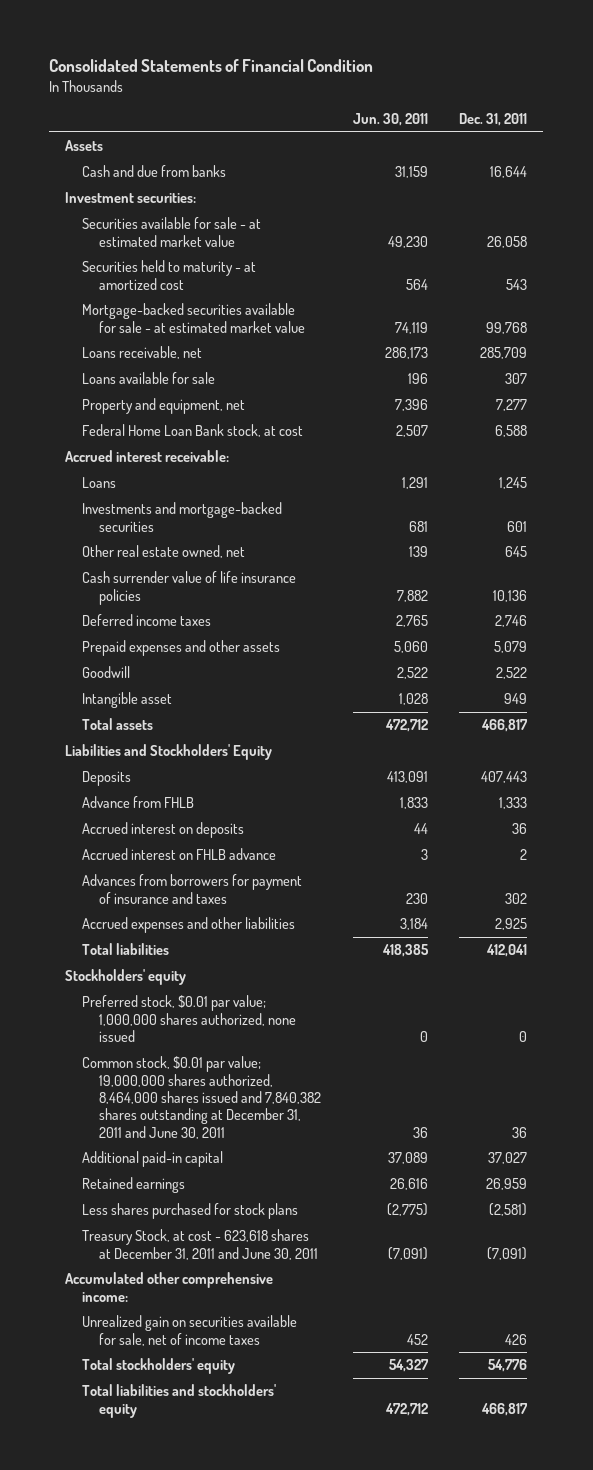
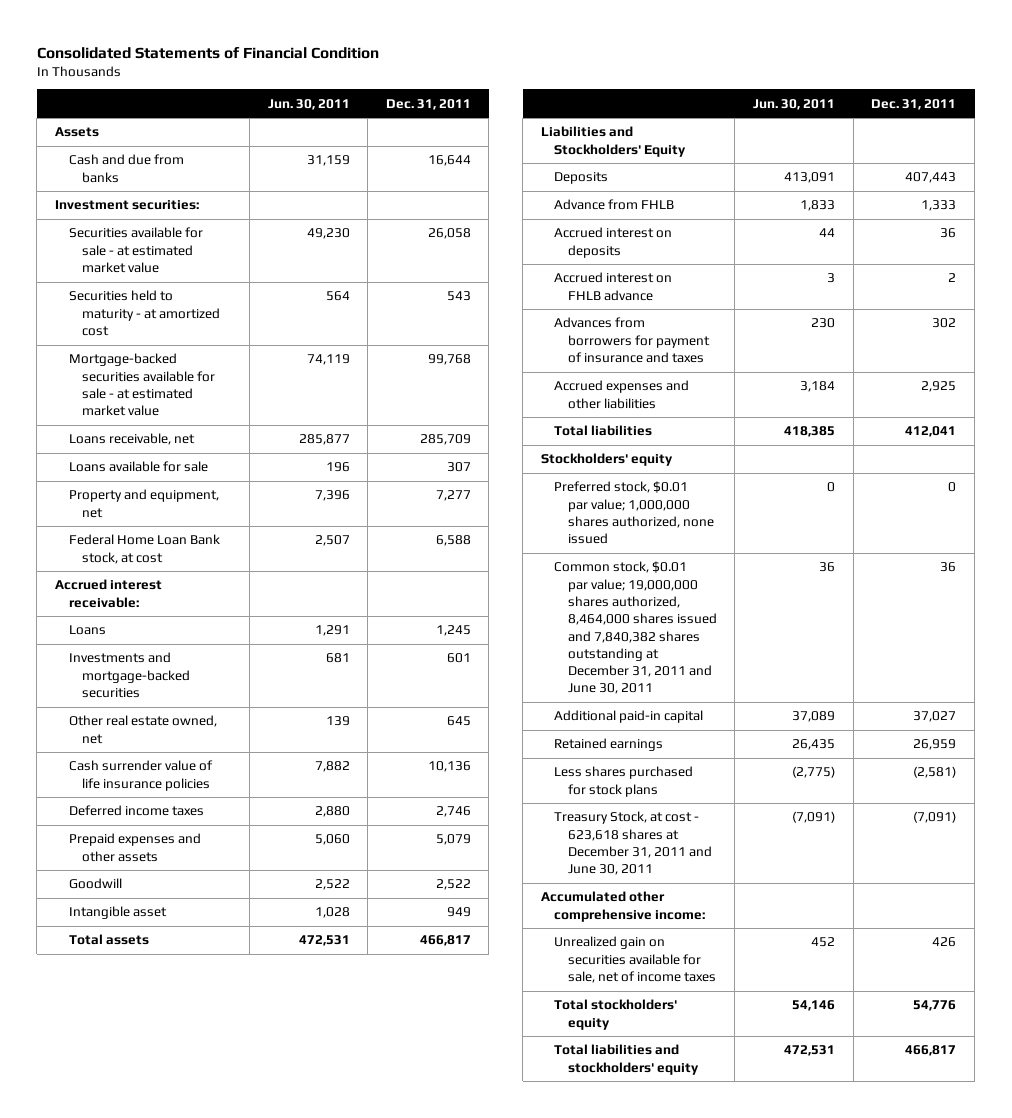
- Loans receivable, net | 286,173 | 285,709
+ Loans receivable, net | 285,877 | 285,709
- Deferred income taxes | 2,765 | 2,746
+ Deferred income taxes | 2,880 | 2,746
- Total assets | 472,712 | 466,817
+ Total assets | 472,531 | 466,817
- Retained earnings | 26,616 | 26,959
+ Retained earnings | 26,435 | 26,959
- Total stockholders' equity | 54,327 | 54,776
- Total liabilities and stockholders' equity | 472,712 | 466,817
+ Total stockholders' equity | 54,146 | 54,776
+ Total liabilities and stockholders' equity | 472,531 | 466,817

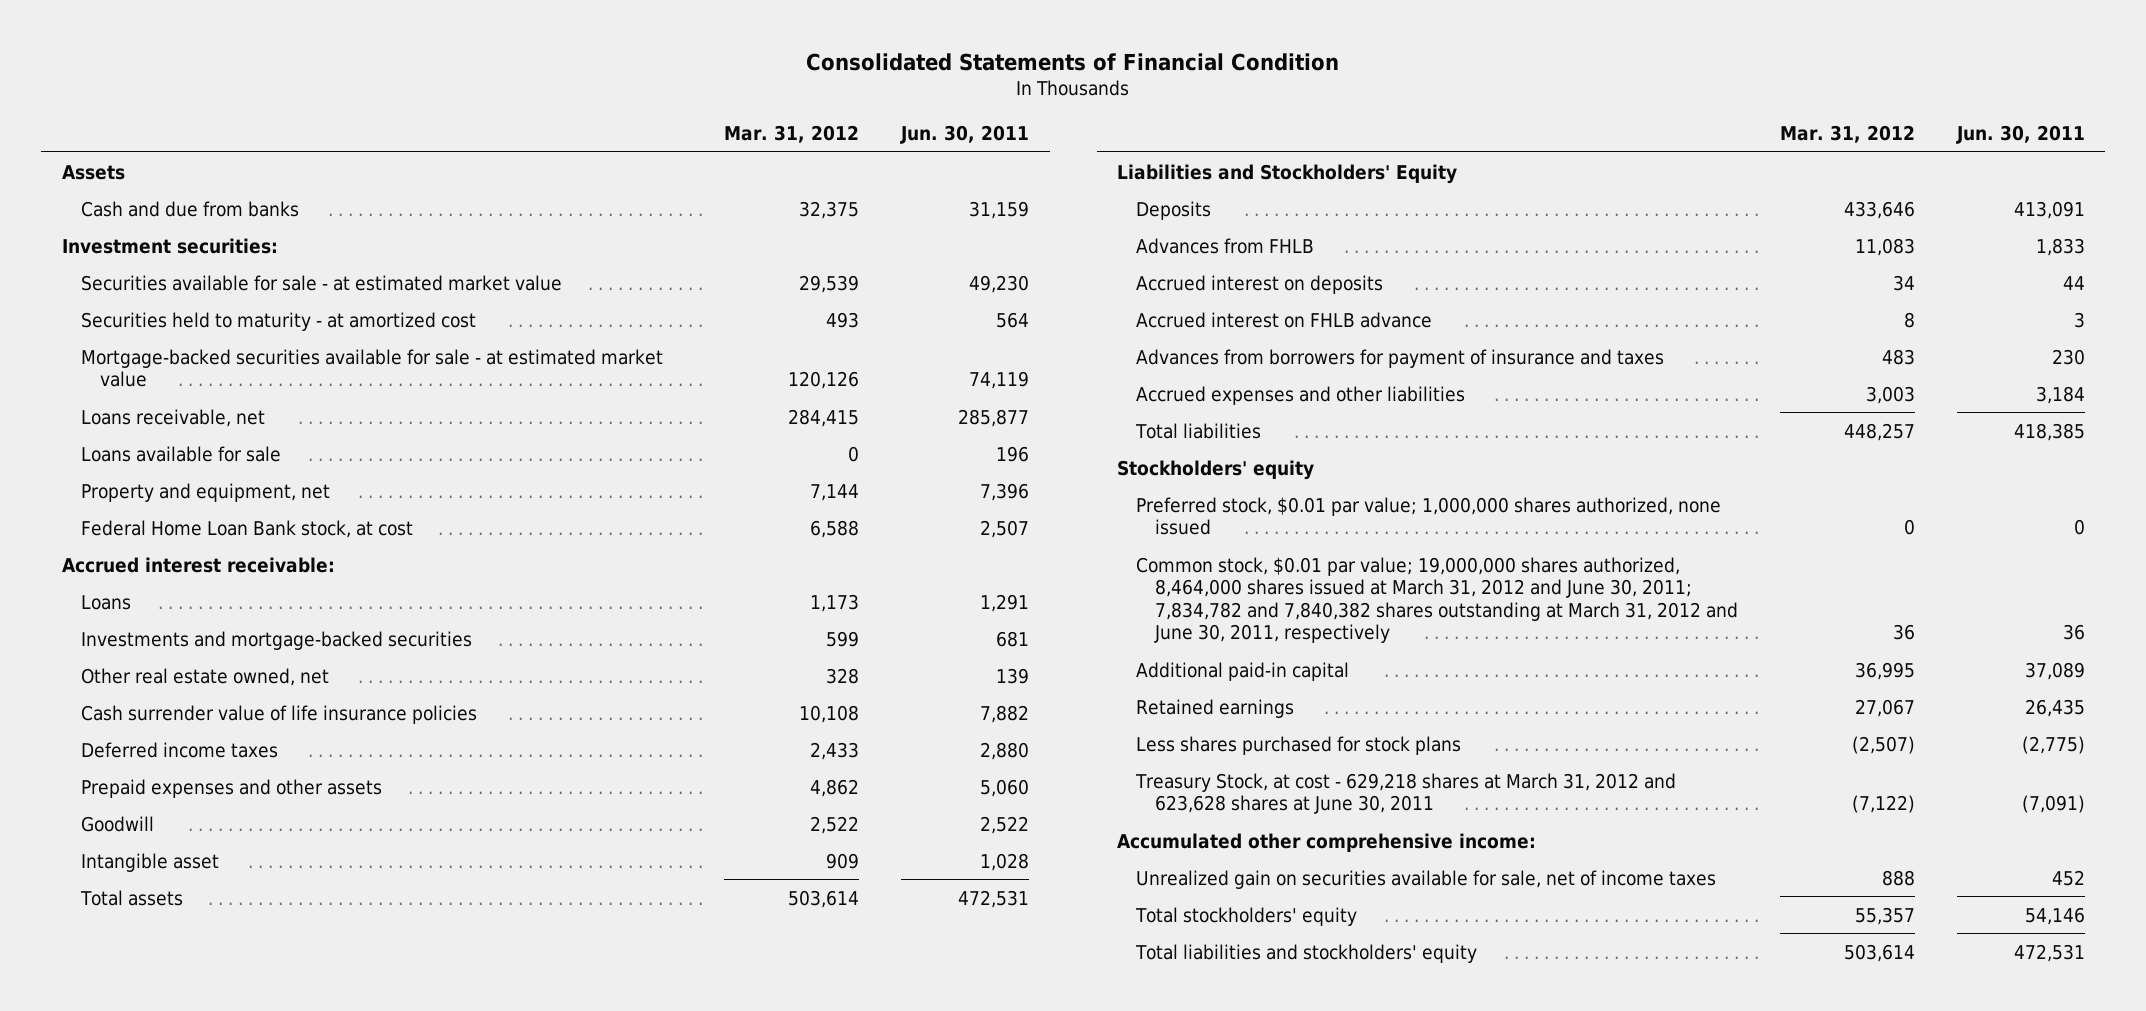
- | Jun. 30, 2011 | Dec. 31, 2011
+ | Mar. 31, 2012 | Jun. 30, 2011
- Advance from FHLB | 1,833 | 1,333
+ Advances from FHLB | 11,083 | 1,833
- Common stock, $0.01 par value; 19,000,000 shares authorized, 8,464,000 shares issued and 7,840,382 shares outstanding at December 31, 2011 and June 30, 2011 | 36 | 36
+ Common stock, $0.01 par value; 19,000,000 shares authorized, 8,464,000 shares issued at March 31, 2012 and June 30, 2011; 7,834,782 and 7,840,382 shares outstanding at March 31, 2012 and June 30, 2011, respectively | 36 | 36
- Treasury Stock, at cost - 623,618 shares at December 31, 2011 and June 30, 2011 | (7,091) | (7,091)
+ Treasury Stock, at cost - 629,218 shares at March 31, 2012 and 623,628 shares at June 30, 2011 | (7,122) | (7,091)

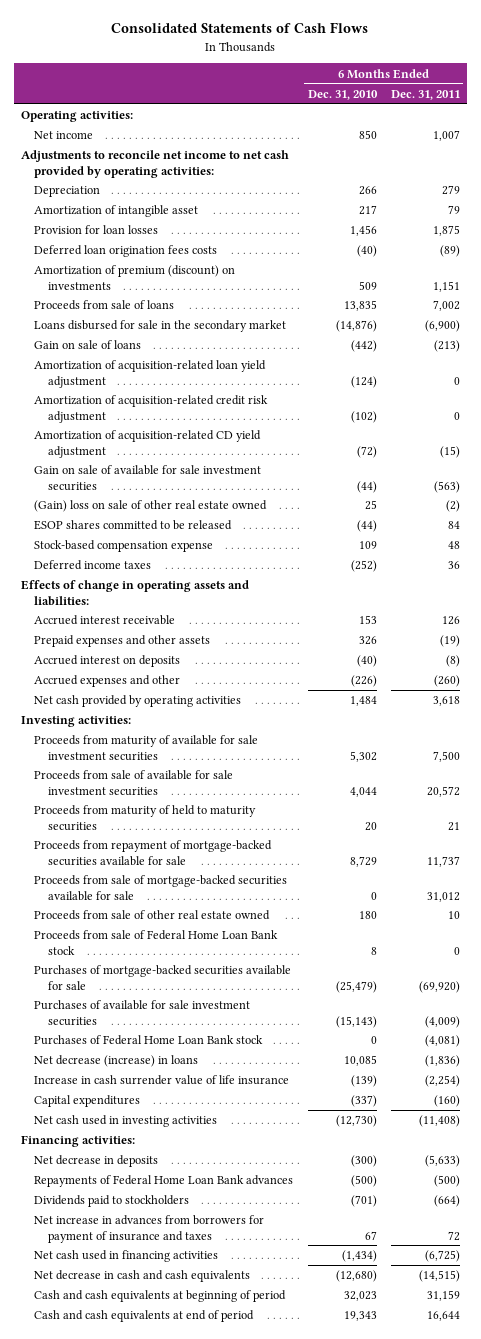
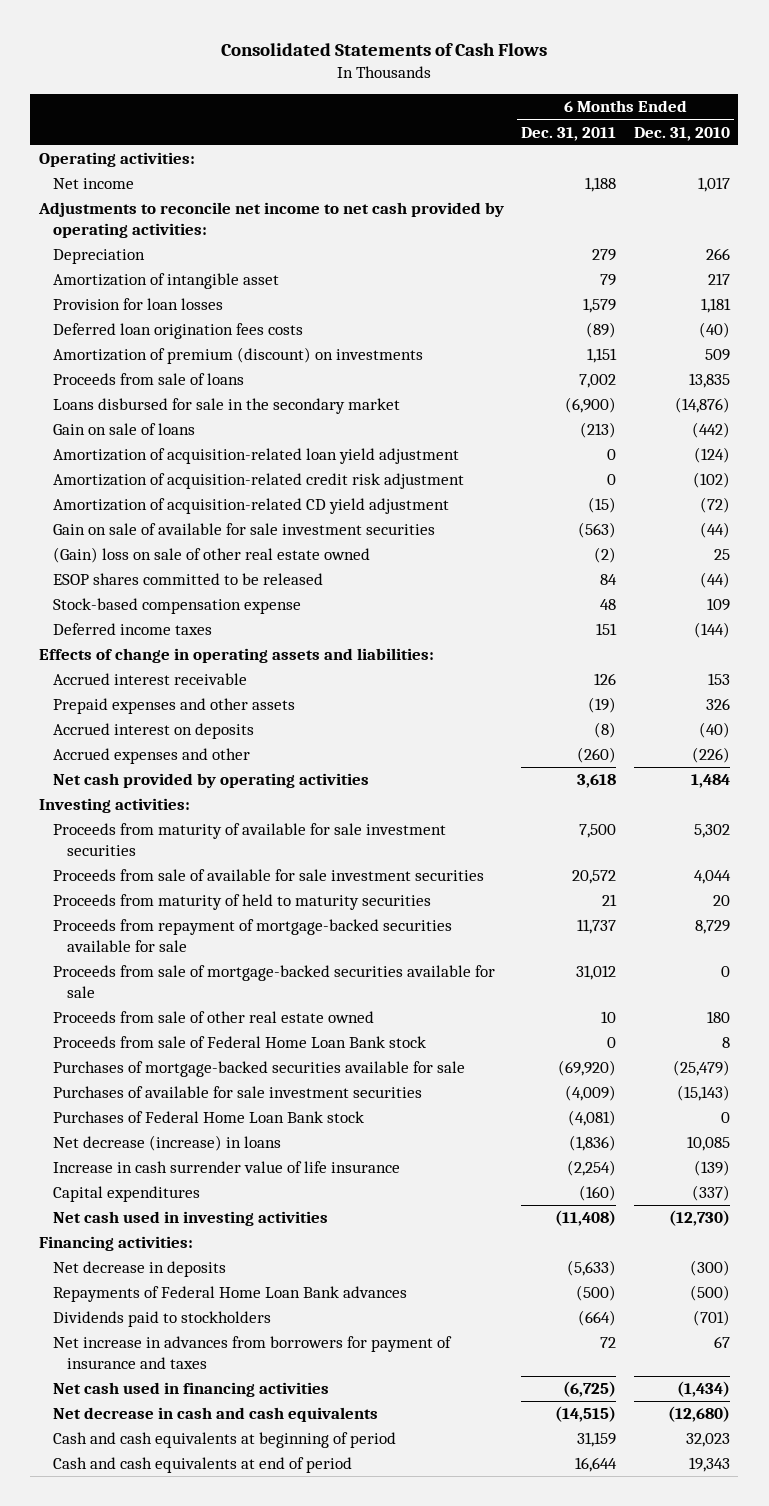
- | 6 Months Ended Dec. 31, 2010 | 6 Months Ended Dec. 31, 2011
+ | 6 Months Ended Dec. 31, 2011 | 6 Months Ended Dec. 31, 2010
- Net income | 850 | 1,007
+ Net income | 1,188 | 1,017
- Provision for loan losses | 1,456 | 1,875
+ Provision for loan losses | 1,579 | 1,181
- Deferred income taxes | (252) | 36
+ Deferred income taxes | 151 | (144)

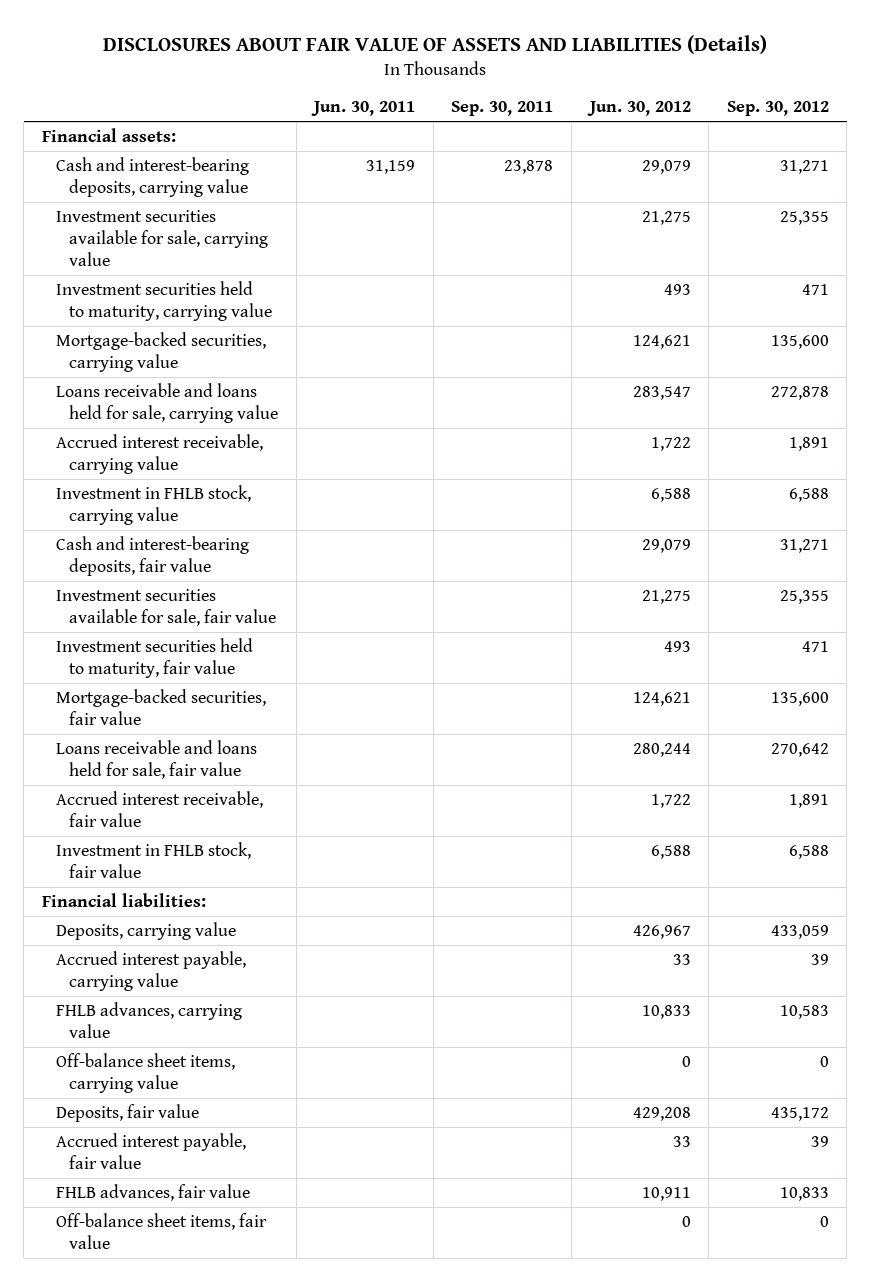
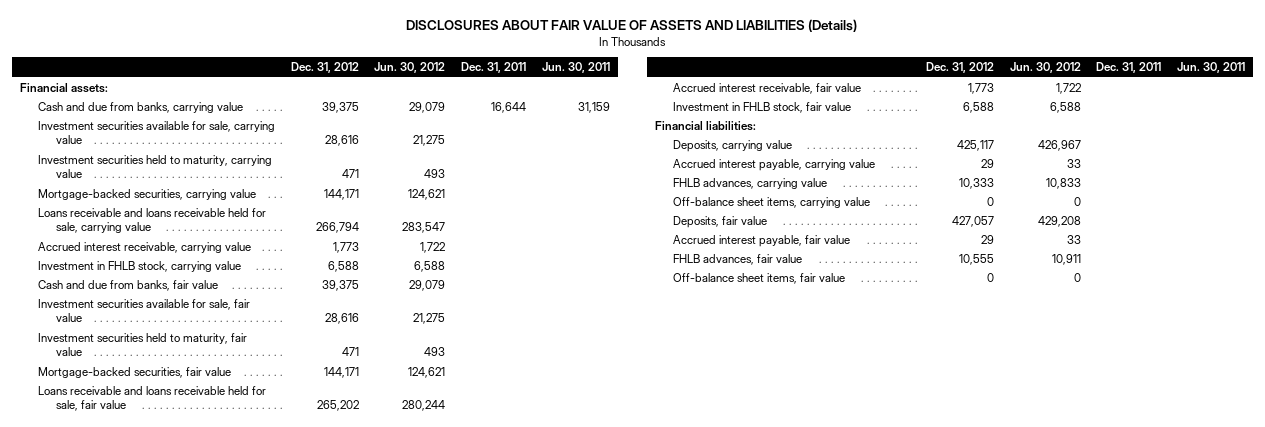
- | Jun. 30, 2011 | Sep. 30, 2011 | Jun. 30, 2012 | Sep. 30, 2012
+ | Dec. 31, 2012 | Jun. 30, 2012 | Dec. 31, 2011 | Jun. 30, 2011
- Cash and interest-bearing deposits, carrying value | 31,159 | 23,878 | 29,079 | 31,271
+ Cash and due from banks, carrying value | 39,375 | 29,079 | 16,644 | 31,159
- Loans receivable and loans held for sale, carrying value | | | 283,547 | 272,878
+ Loans receivable and loans receivable held for sale, carrying value | 266,794 | 283,547 | |
- Cash and interest-bearing deposits, fair value | | | 29,079 | 31,271
+ Cash and due from banks, fair value | 39,375 | 29,079 | |
- Loans receivable and loans held for sale, fair value | | | 280,244 | 270,642
+ Loans receivable and loans receivable held for sale, fair value | 265,202 | 280,244 | |

